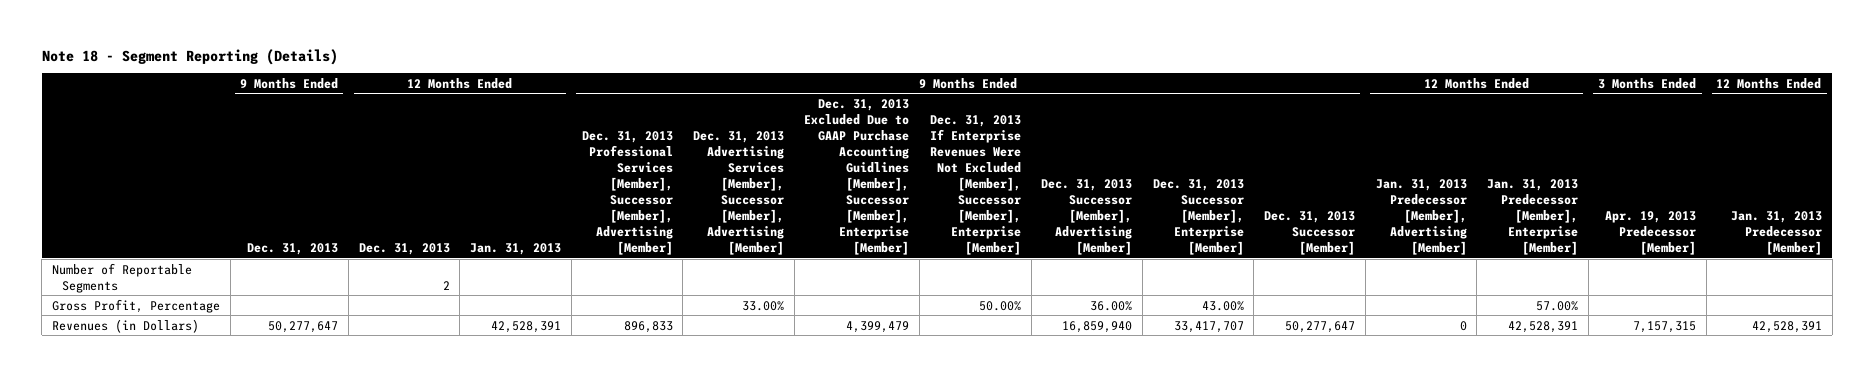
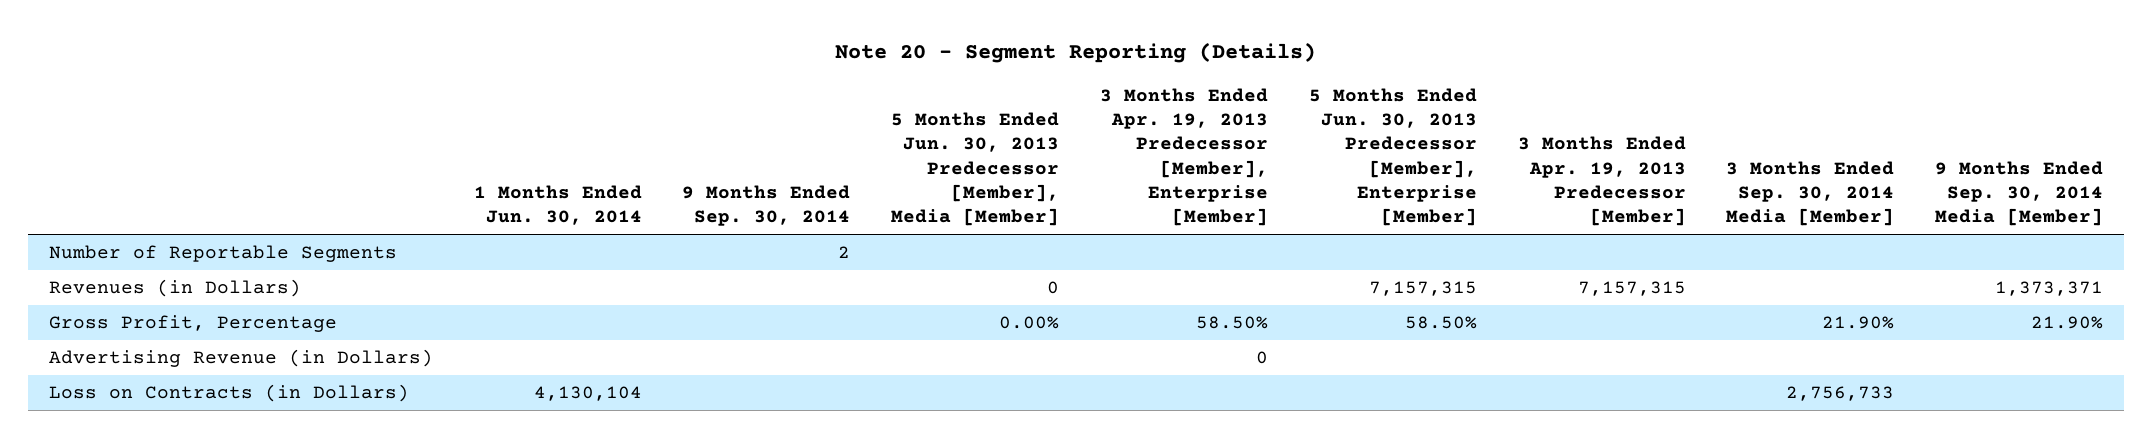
- Note 18 - Segment Reporting (Details)
+ Note 20 - Segment Reporting (Details)
- | 9 Months Ended Dec. 31, 2013 | 12 Months Ended Dec. 31, 2013 | 12 Months Ended Jan. 31, 2013 | 9 Months Ended Dec. 31, 2013 Professional Services [Member], Successor [Member], Advertising [Member] | 9 Months Ended Dec. 31, 2013 Advertising Services [Member], Successor [Member], Advertising [Member] | 9 Months Ended Dec. 31, 2013 Excluded Due to GAAP Purchase Accounting Guidlines [Member], Successor [Member], Enterprise [Member] | 9 Months Ended Dec. 31, 2013 If Enterprise Revenues Were Not Excluded [Member], Successor [Member], Enterprise [Member] | 9 Months Ended Dec. 31, 2013 Successor [Member], Advertising [Member] | 9 Months Ended Dec. 31, 2013 Successor [Member], Enterprise [Member] | 9 Months Ended Dec. 31, 2013 Successor [Member] | 12 Months Ended Jan. 31, 2013 Predecessor [Member], Advertising [Member] | 12 Months Ended Jan. 31, 2013 Predecessor [Member], Enterprise [Member] | 3 Months Ended Apr. 19, 2013 Predecessor [Member] | 12 Months Ended Jan. 31, 2013 Predecessor [Member]
+ | 1 Months Ended Jun. 30, 2014 | 9 Months Ended Sep. 30, 2014 | 5 Months Ended Jun. 30, 2013 Predecessor [Member], Media [Member] | 3 Months Ended Apr. 19, 2013 Predecessor [Member], Enterprise [Member] | 5 Months Ended Jun. 30, 2013 Predecessor [Member], Enterprise [Member] | 3 Months Ended Apr. 19, 2013 Predecessor [Member] | 3 Months Ended Sep. 30, 2014 Media [Member] | 9 Months Ended Sep. 30, 2014 Media [Member]
moved down: Gross Profit, Percentage | | | 0.00% | 58.50% | 58.50% | | 21.90% | 21.90%
+ Advertising Revenue (in Dollars) | | | | 0 | | | |
+ Loss on Contracts (in Dollars) | 4,130,104 | | | | | | 2,756,733 |

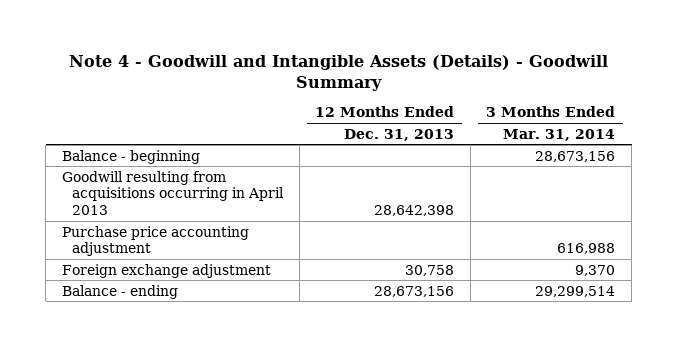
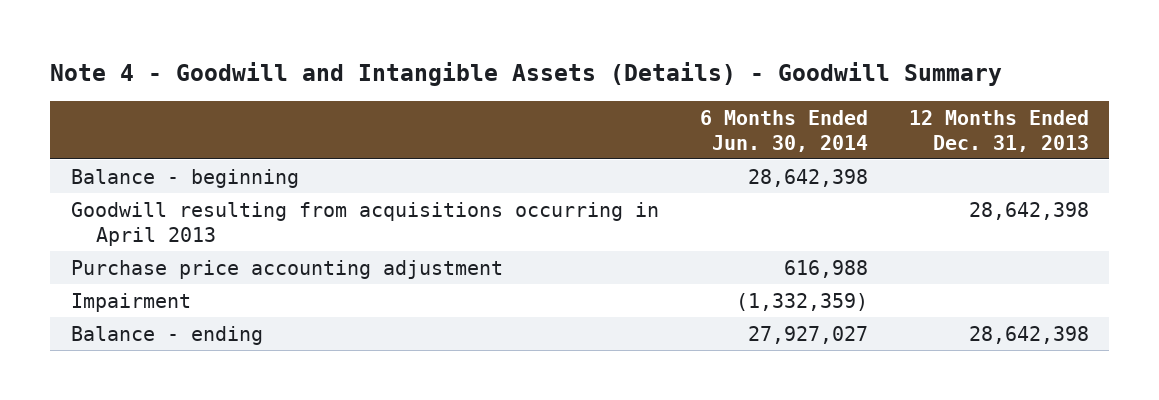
- | 12 Months Ended Dec. 31, 2013 | 3 Months Ended Mar. 31, 2014
+ | 6 Months Ended Jun. 30, 2014 | 12 Months Ended Dec. 31, 2013
- Foreign exchange adjustment | 30,758 | 9,370
- Balance - ending | 28,673,156 | 29,299,514
+ Impairment | (1,332,359) |
+ Balance - ending | 27,927,027 | 28,642,398

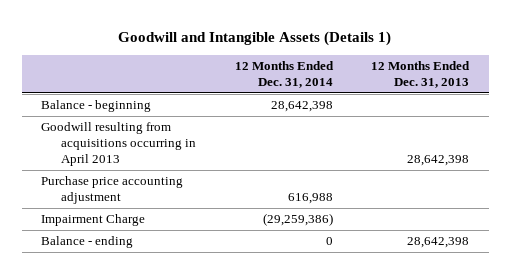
- Note 4 - Goodwill and Intangible Assets (Details) - Goodwill Summary
+ Goodwill and Intangible Assets (Details 1)
- | 6 Months Ended Jun. 30, 2014 | 12 Months Ended Dec. 31, 2013
+ | 12 Months Ended Dec. 31, 2014 | 12 Months Ended Dec. 31, 2013
- Impairment | (1,332,359) |
+ Impairment Charge | (29,259,386) |

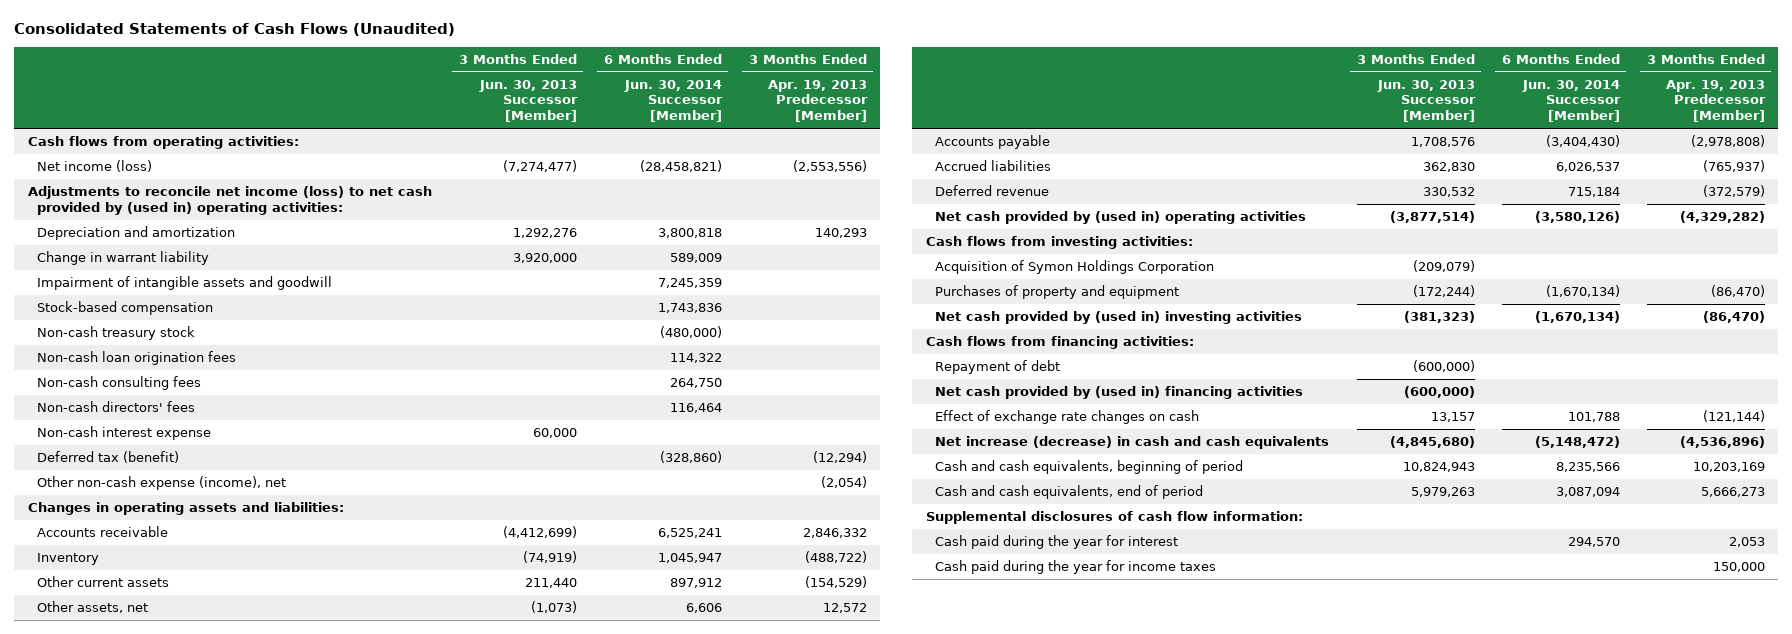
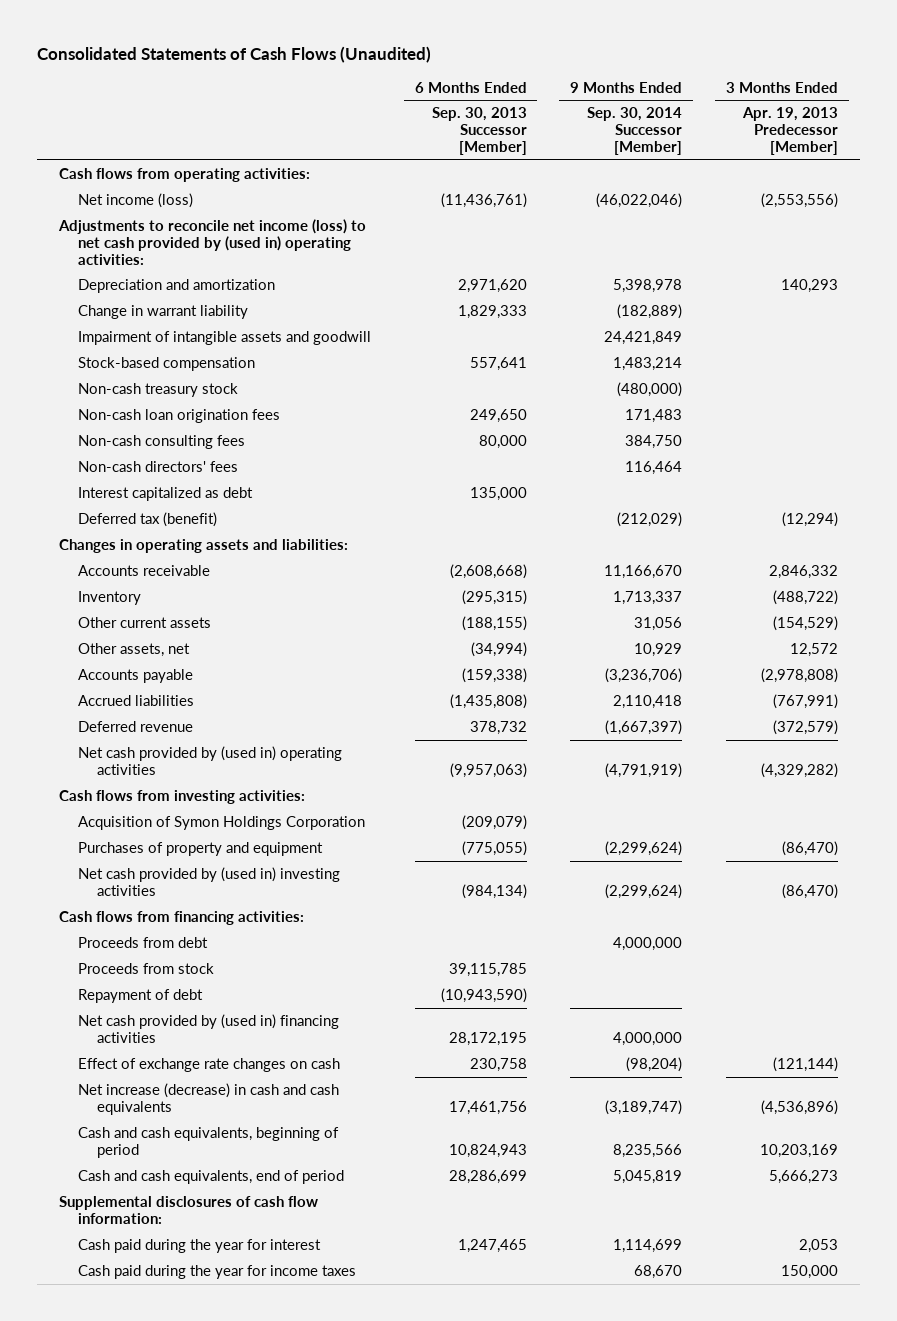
- | 3 Months Ended Jun. 30, 2013 Successor [Member] | 6 Months Ended Jun. 30, 2014 Successor [Member] | 3 Months Ended Apr. 19, 2013 Predecessor [Member]
+ | 6 Months Ended Sep. 30, 2013 Successor [Member] | 9 Months Ended Sep. 30, 2014 Successor [Member] | 3 Months Ended Apr. 19, 2013 Predecessor [Member]
- Non-cash interest expense | 60,000 | |
+ Interest capitalized as debt | 135,000 | |
- Other non-cash expense (income), net | | | (2,054)
- Accrued liabilities | 362,830 | 6,026,537 | (765,937)
+ Accrued liabilities | (1,435,808) | 2,110,418 | (767,991)
+ Proceeds from debt | | 4,000,000 |
+ Proceeds from stock | 39,115,785 | |

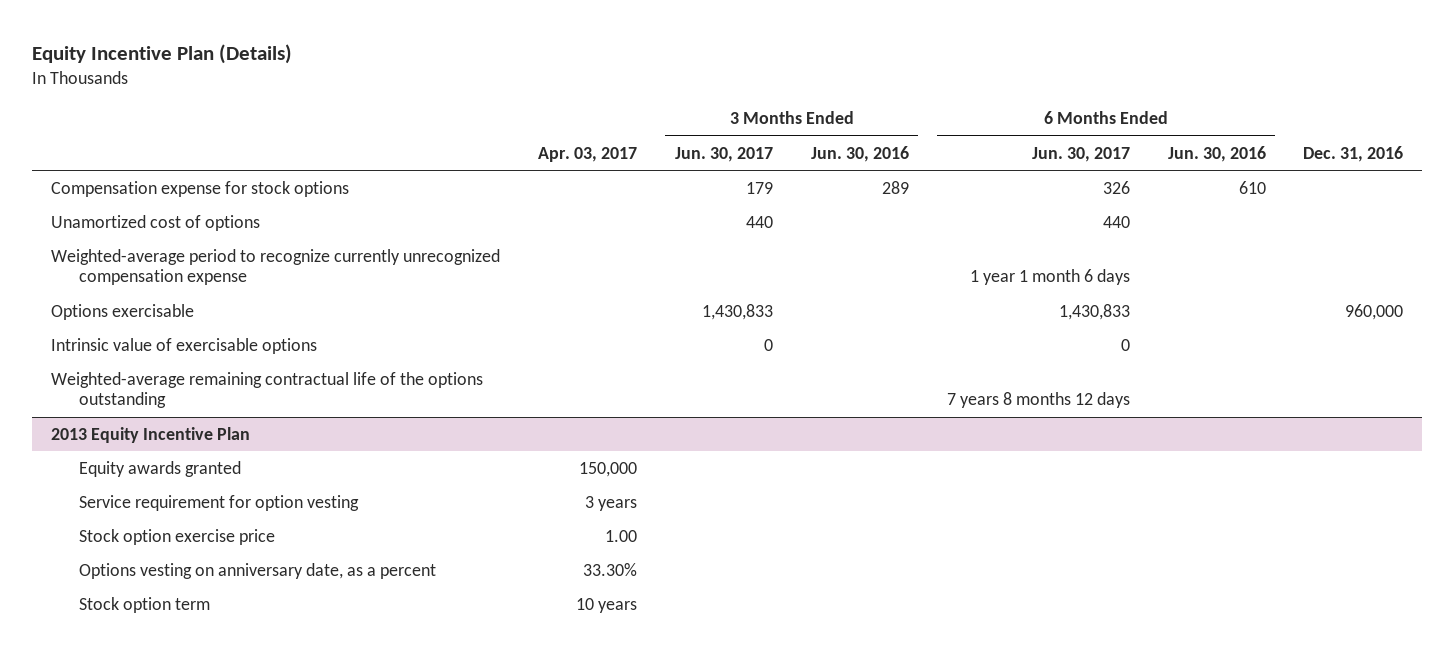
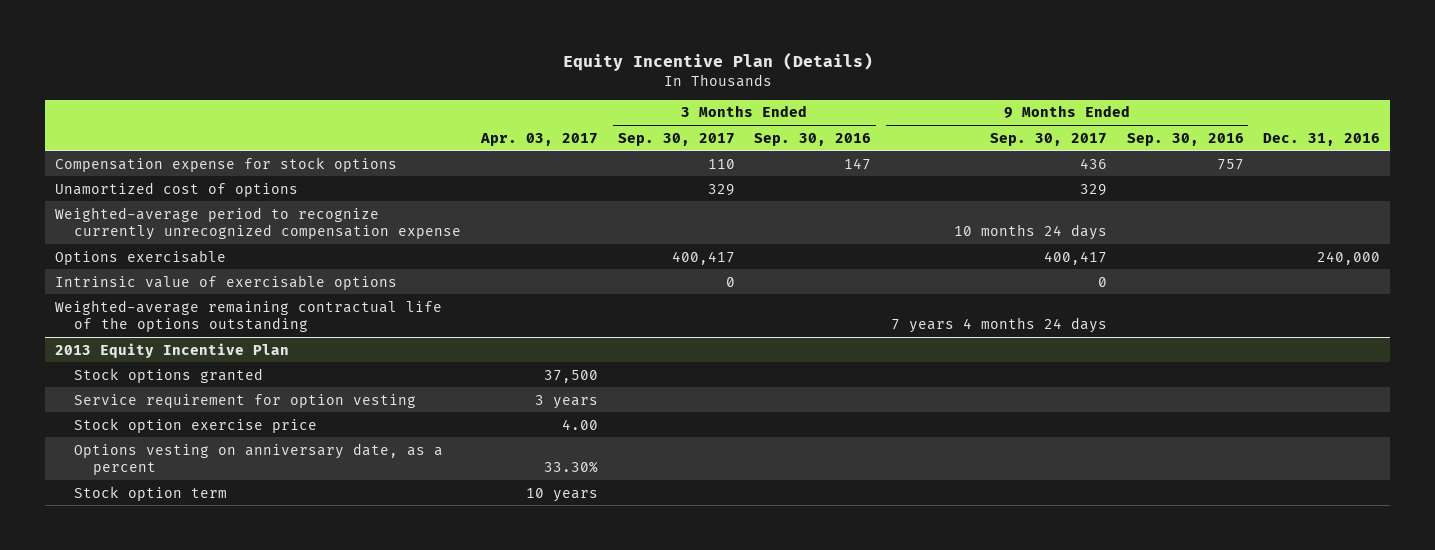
- | Apr. 03, 2017 | 3 Months Ended Jun. 30, 2017 | 3 Months Ended Jun. 30, 2016 | 6 Months Ended Jun. 30, 2017 | 6 Months Ended Jun. 30, 2016 | Dec. 31, 2016
+ | Apr. 03, 2017 | 3 Months Ended Sep. 30, 2017 | 3 Months Ended Sep. 30, 2016 | 9 Months Ended Sep. 30, 2017 | 9 Months Ended Sep. 30, 2016 | Dec. 31, 2016
- Options exercisable | | 1,430,833 | | 1,430,833 | | 960,000
+ Options exercisable | | 400,417 | | 400,417 | | 240,000
@ 2013 Equity Incentive Plan
- Equity awards granted | 150,000 | | | | |
+ Stock options granted | 37,500 | | | | |
- Stock option exercise price | 1.00 | | | | |
+ Stock option exercise price | 4.00 | | | | |

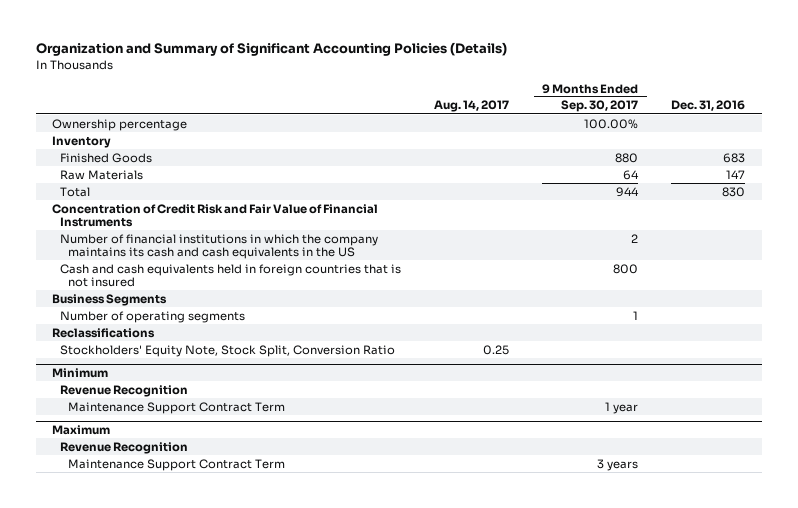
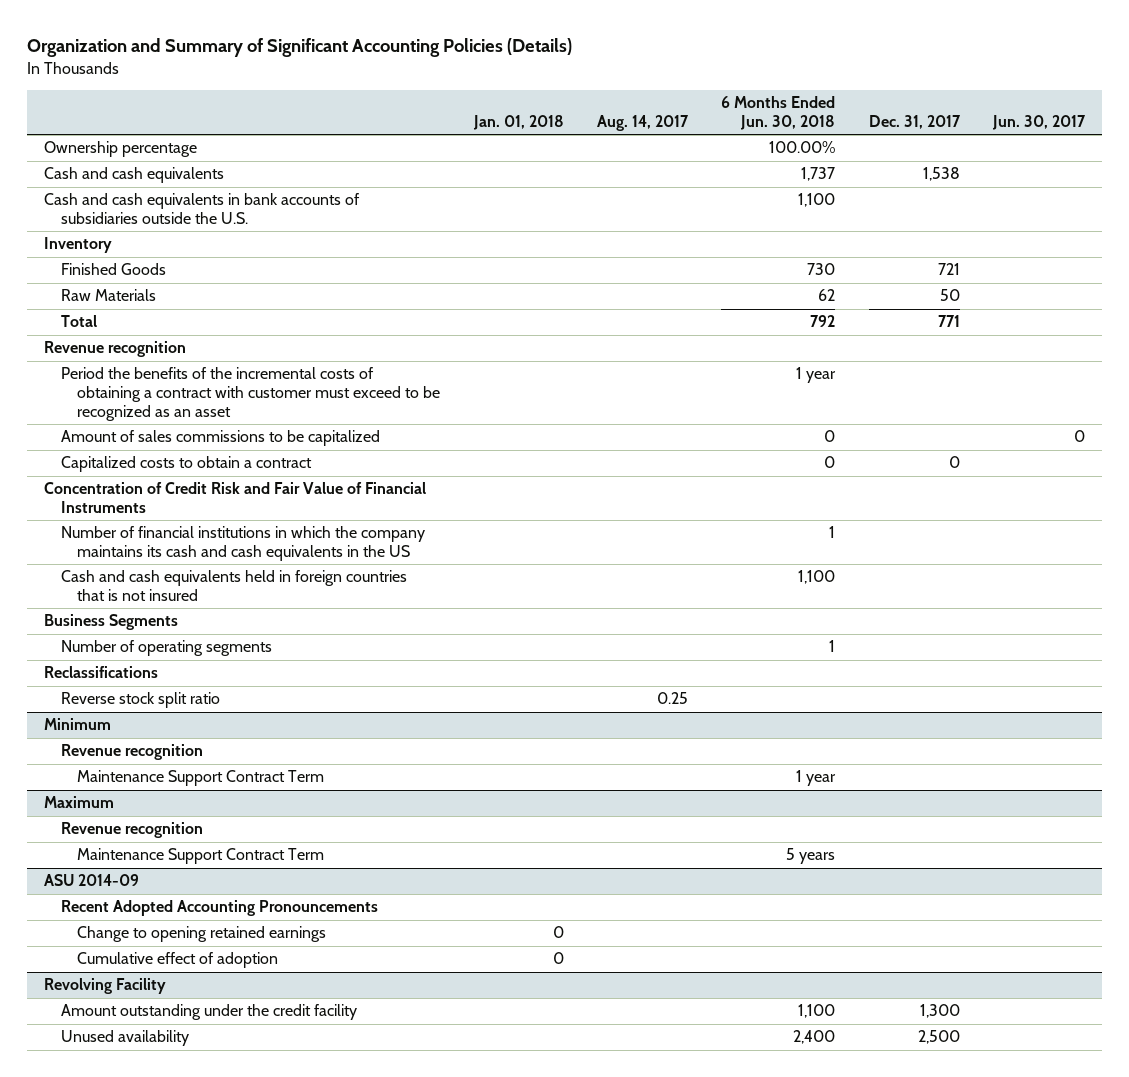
- | Aug. 14, 2017 | 9 Months Ended Sep. 30, 2017 | Dec. 31, 2016
+ | Jan. 01, 2018 | Aug. 14, 2017 | 6 Months Ended Jun. 30, 2018 | Dec. 31, 2017 | Jun. 30, 2017
+ Cash and cash equivalents | | | 1,737 | 1,538 |
+ Cash and cash equivalents in bank accounts of subsidiaries outside the U.S. | | | 1,100 | |
+ Revenue recognition
+ Period the benefits of the incremental costs of obtaining a contract with customer must exceed to be recognized as an asset | | | 1 year | |
+ Amount of sales commissions to be capitalized | | | 0 | | 0
+ Capitalized costs to obtain a contract | | | 0 | 0 |
- Stockholders' Equity Note, Stock Split, Conversion Ratio | 0.25 | |
+ Reverse stock split ratio | | 0.25 | | |
@ Minimum
- Revenue Recognition
+ Revenue recognition
@ Maximum
- Revenue Recognition
+ Revenue recognition
+ ASU 2014-09
+ Recent Adopted Accounting Pronouncements
+ Change to opening retained earnings | 0 | | | |
+ Cumulative effect of adoption | 0 | | | |
+ Revolving Facility
+ Amount outstanding under the credit facility | | | 1,100 | 1,300 |
+ Unused availability | | | 2,400 | 2,500 |

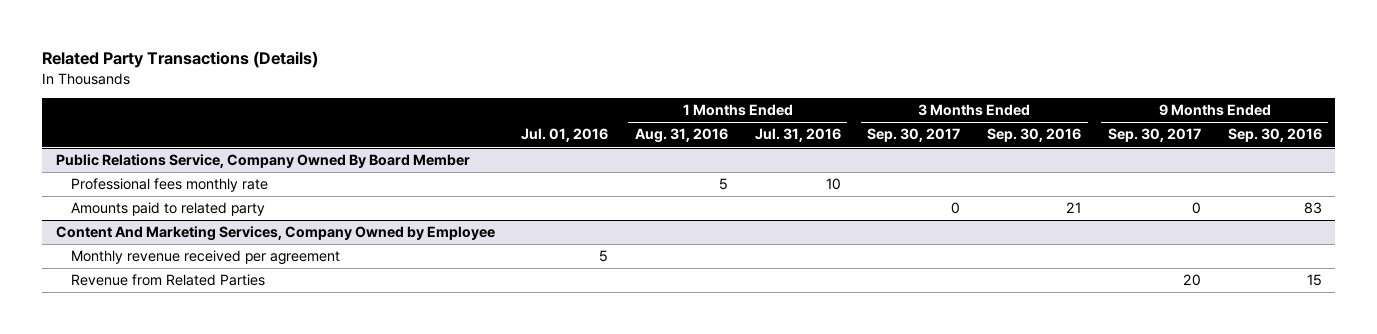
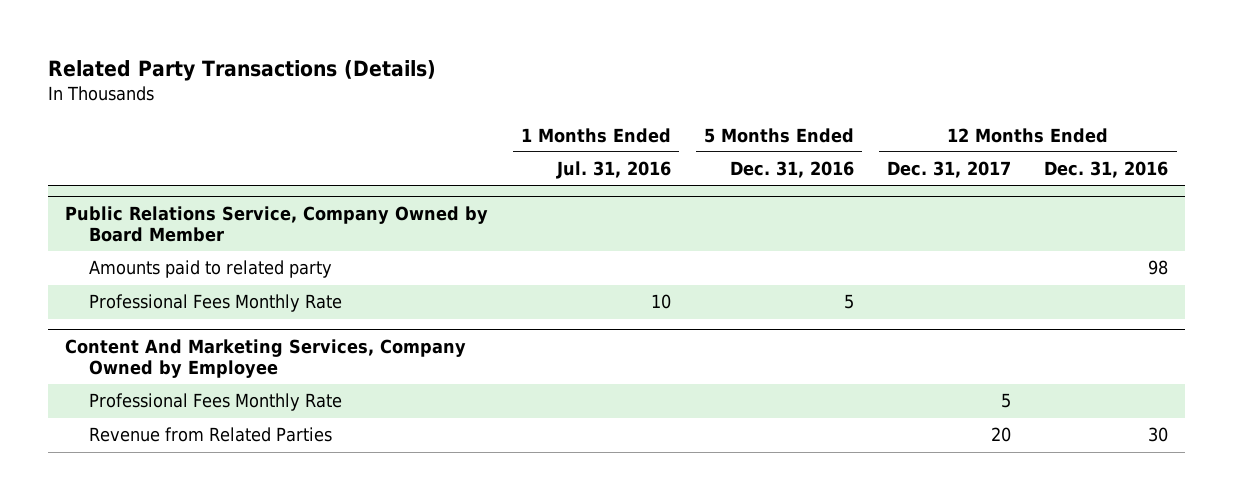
- | Jul. 01, 2016 | 1 Months Ended Aug. 31, 2016 | 1 Months Ended Jul. 31, 2016 | 3 Months Ended Sep. 30, 2017 | 3 Months Ended Sep. 30, 2016 | 9 Months Ended Sep. 30, 2017 | 9 Months Ended Sep. 30, 2016
+ | 1 Months Ended Jul. 31, 2016 | 5 Months Ended Dec. 31, 2016 | 12 Months Ended Dec. 31, 2017 | 12 Months Ended Dec. 31, 2016
- Public Relations Service, Company Owned By Board Member
- Professional fees monthly rate | | 5 | 10 | | | |
+ Public Relations Service, Company Owned by Board Member
+ Professional Fees Monthly Rate | 10 | 5 | |
@ Content And Marketing Services, Company Owned by Employee
- Monthly revenue received per agreement | 5 | | | | | |
+ Professional Fees Monthly Rate | | | 5 |

